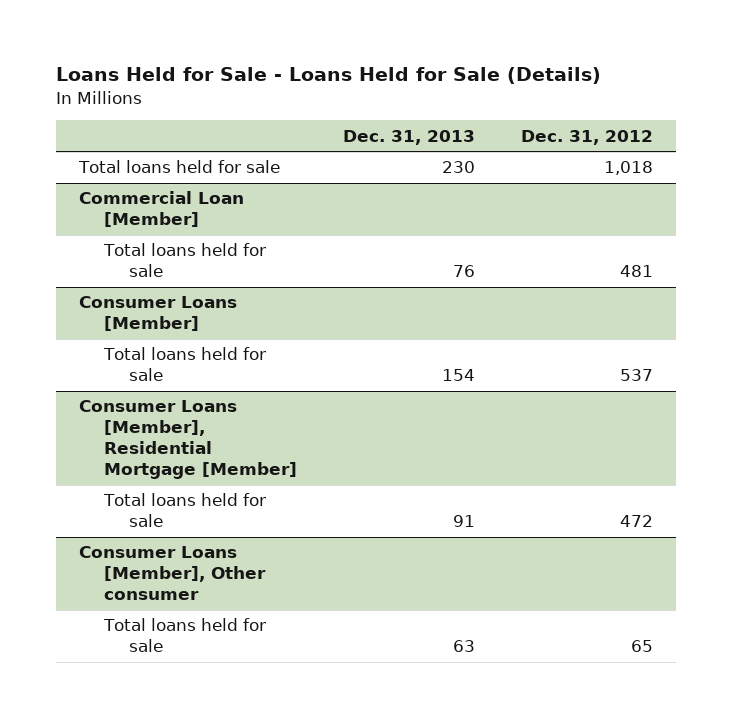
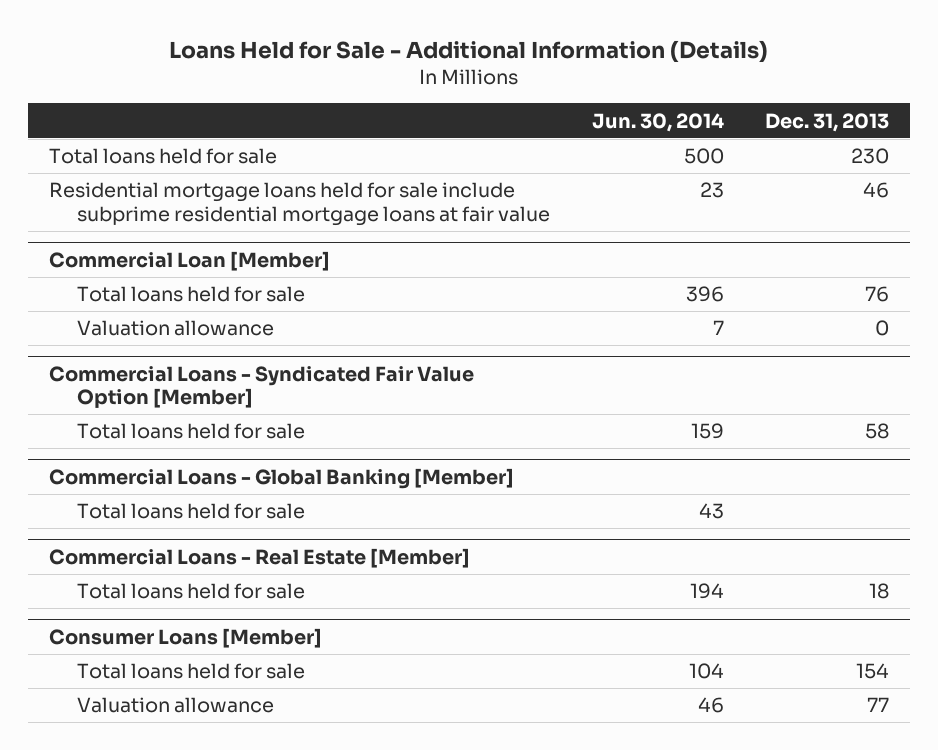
- Loans Held for Sale - Loans Held for Sale (Details)
+ Loans Held for Sale - Additional Information (Details)
- | Dec. 31, 2013 | Dec. 31, 2012
+ | Jun. 30, 2014 | Dec. 31, 2013
+ Residential mortgage loans held for sale include subprime residential mortgage loans at fair value | 23 | 46
@ Commercial Loan [Member]
+ Valuation allowance | 7 | 0
+ Commercial Loans - Syndicated Fair Value Option [Member]
+ Total loans held for sale | 159 | 58
+ Commercial Loans - Global Banking [Member]
+ Total loans held for sale | 43 |
+ Commercial Loans - Real Estate [Member]
+ Total loans held for sale | 194 | 18
- Consumer Loans [Member], Residential Mortgage [Member]
- Total loans held for sale | 91 | 472
- Consumer Loans [Member], Other consumer
- Total loans held for sale | 63 | 65
@ Consumer Loans [Member]
+ Valuation allowance | 46 | 77

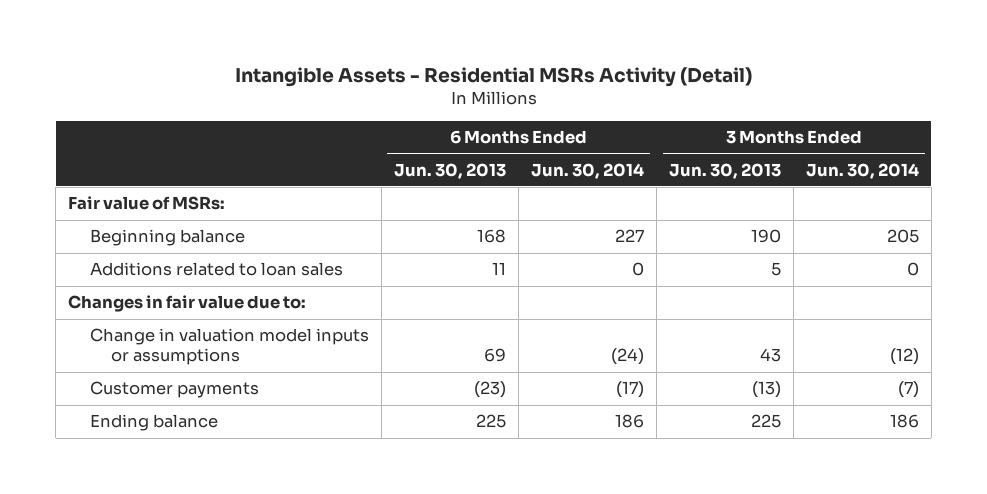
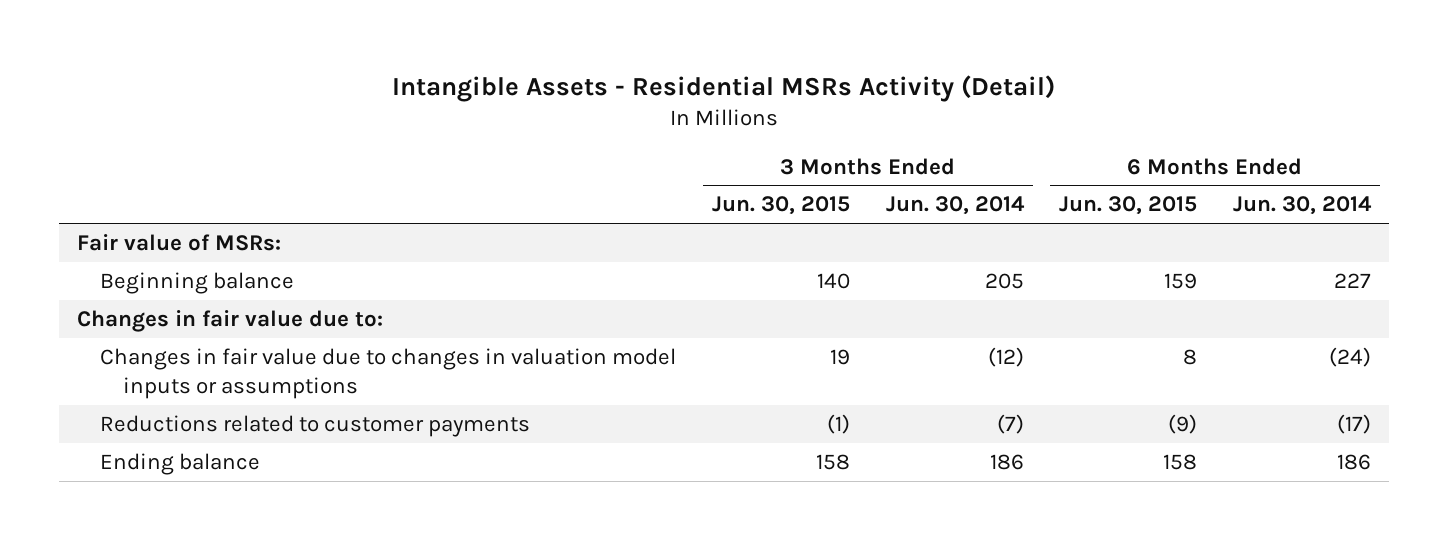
- | 6 Months Ended Jun. 30, 2013 | 6 Months Ended Jun. 30, 2014 | 3 Months Ended Jun. 30, 2013 | 3 Months Ended Jun. 30, 2014
+ | 3 Months Ended Jun. 30, 2015 | 3 Months Ended Jun. 30, 2014 | 6 Months Ended Jun. 30, 2015 | 6 Months Ended Jun. 30, 2014
- Additions related to loan sales | 11 | 0 | 5 | 0
- Change in valuation model inputs or assumptions | 69 | (24) | 43 | (12)
- Customer payments | (23) | (17) | (13) | (7)
+ Changes in fair value due to changes in valuation model inputs or assumptions | 19 | (12) | 8 | (24)
+ Reductions related to customer payments | (1) | (7) | (9) | (17)

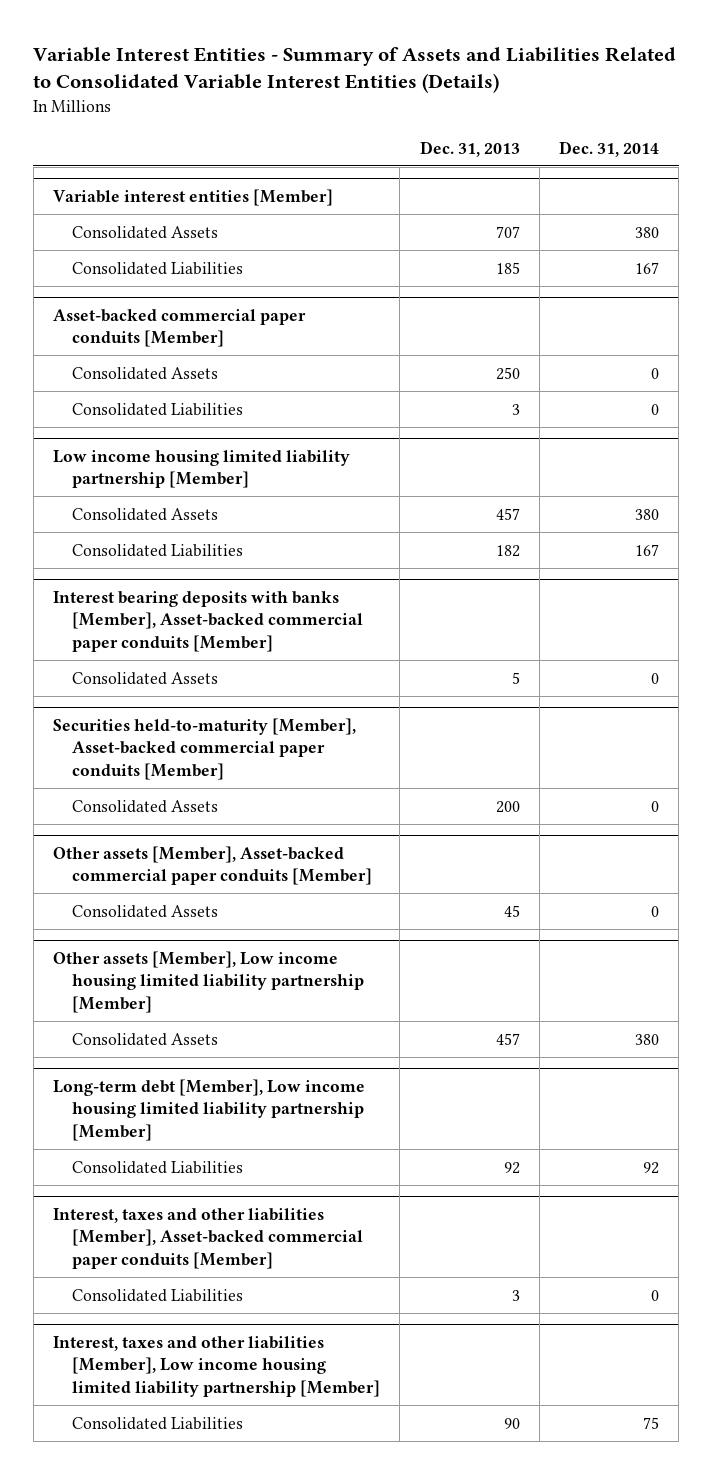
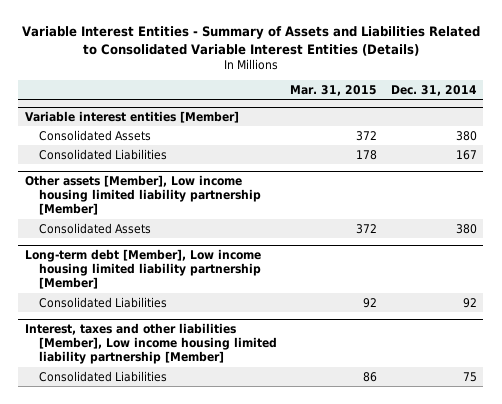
- | Dec. 31, 2013 | Dec. 31, 2014
+ | Mar. 31, 2015 | Dec. 31, 2014
- Asset-backed commercial paper conduits [Member]
- Consolidated Assets | 250 | 0
- Consolidated Liabilities | 3 | 0
- Low income housing limited liability partnership [Member]
- Consolidated Assets | 457 | 380
- Consolidated Liabilities | 182 | 167
- Interest bearing deposits with banks [Member], Asset-backed commercial paper conduits [Member]
- Consolidated Assets | 5 | 0
- Securities held-to-maturity [Member], Asset-backed commercial paper conduits [Member]
- Consolidated Assets | 200 | 0
- Other assets [Member], Asset-backed commercial paper conduits [Member]
- Consolidated Assets | 45 | 0
- Interest, taxes and other liabilities [Member], Asset-backed commercial paper conduits [Member]
- Consolidated Liabilities | 3 | 0

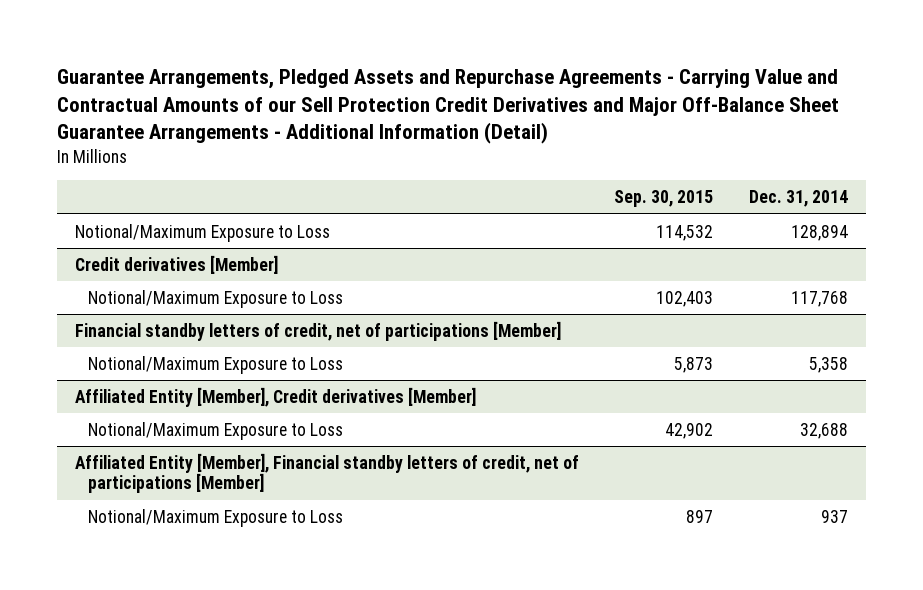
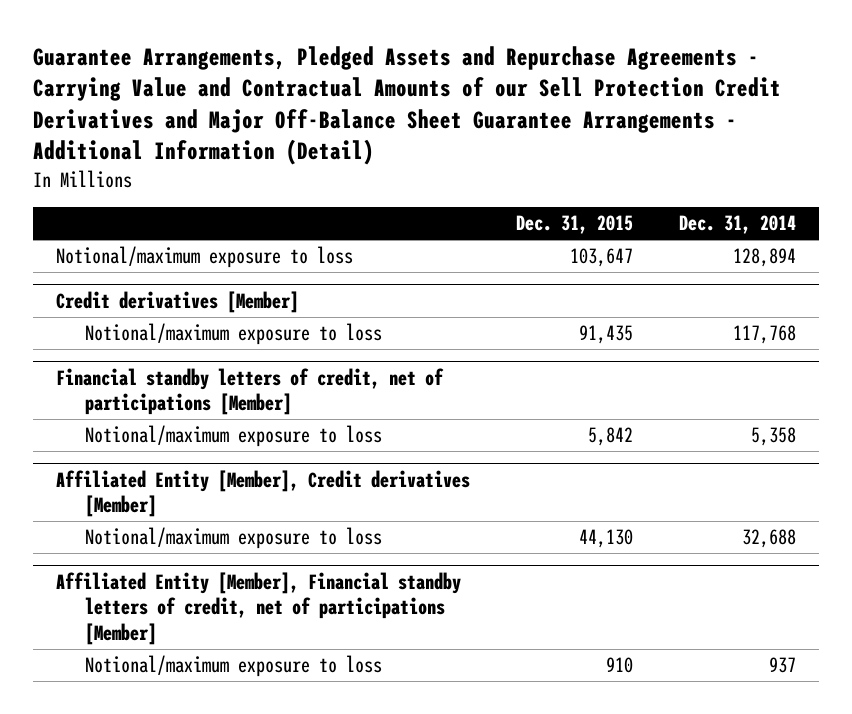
- | Sep. 30, 2015 | Dec. 31, 2014
+ | Dec. 31, 2015 | Dec. 31, 2014
- Notional/Maximum Exposure to Loss | 114,532 | 128,894
+ Notional/maximum exposure to loss | 103,647 | 128,894
@ Credit derivatives [Member]
- Notional/Maximum Exposure to Loss | 102,403 | 117,768
+ Notional/maximum exposure to loss | 91,435 | 117,768
@ Financial standby letters of credit, net of participations [Member]
- Notional/Maximum Exposure to Loss | 5,873 | 5,358
+ Notional/maximum exposure to loss | 5,842 | 5,358
@ Affiliated Entity [Member], Credit derivatives [Member]
- Notional/Maximum Exposure to Loss | 42,902 | 32,688
+ Notional/maximum exposure to loss | 44,130 | 32,688
@ Affiliated Entity [Member], Financial standby letters of credit, net of participations [Member]
- Notional/Maximum Exposure to Loss | 897 | 937
+ Notional/maximum exposure to loss | 910 | 937

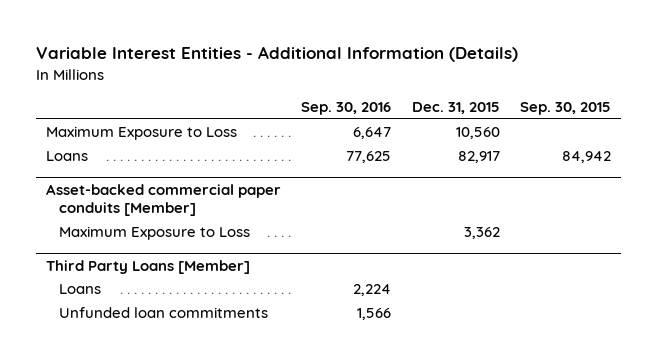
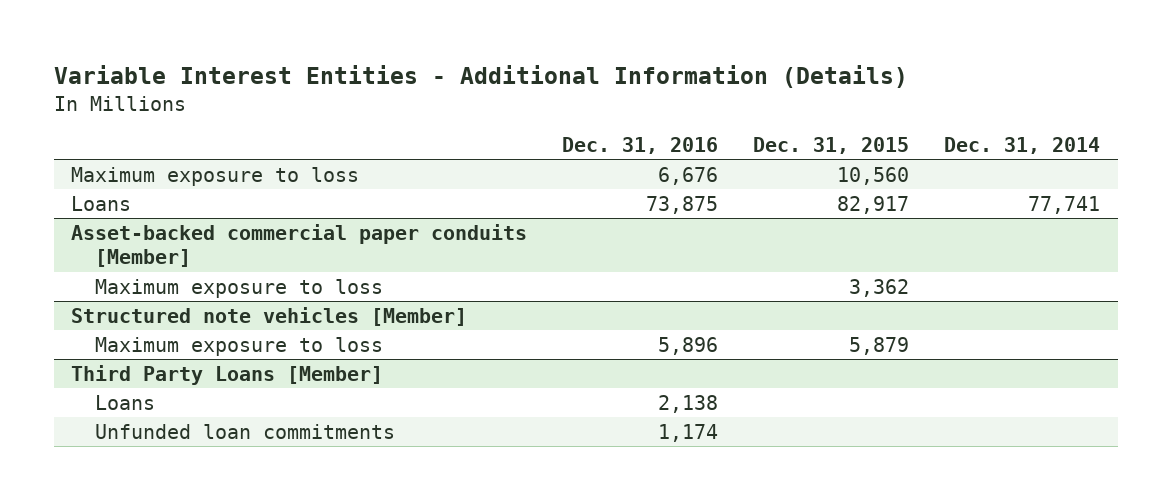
- | Sep. 30, 2016 | Dec. 31, 2015 | Sep. 30, 2015
+ | Dec. 31, 2016 | Dec. 31, 2015 | Dec. 31, 2014
- Maximum Exposure to Loss | 6,647 | 10,560 |
+ Maximum exposure to loss | 6,676 | 10,560 |
@ Asset-backed commercial paper conduits [Member]
- Maximum Exposure to Loss | | 3,362 |
+ Maximum exposure to loss | | 3,362 |
+ Structured note vehicles [Member]
+ Maximum exposure to loss | 5,896 | 5,879 |

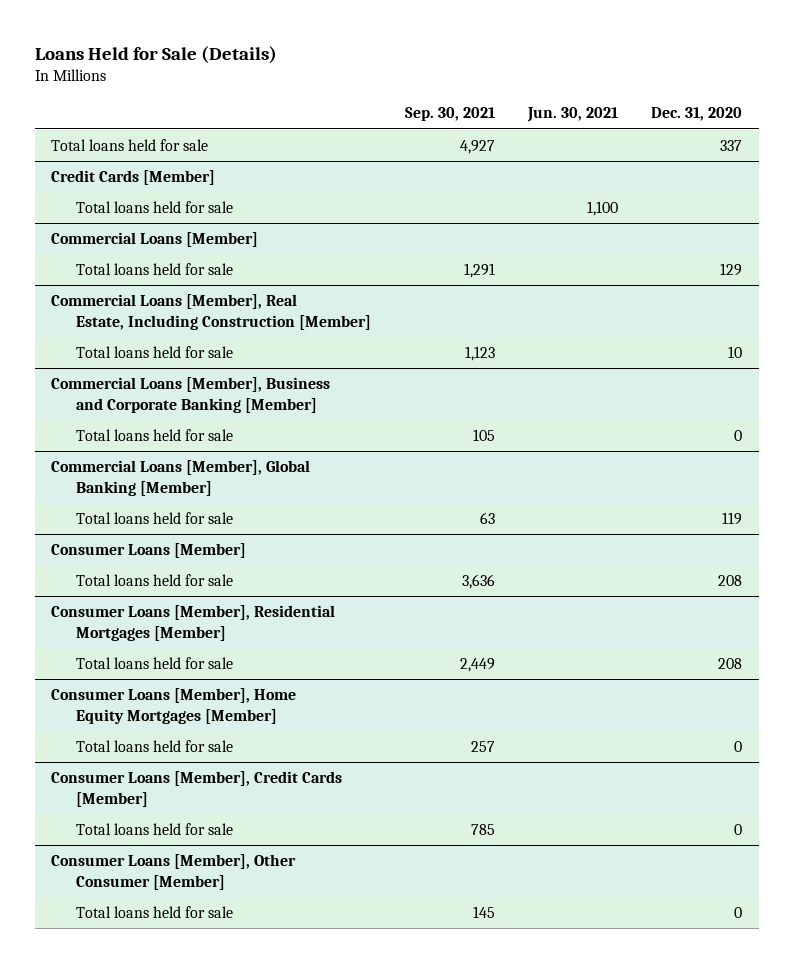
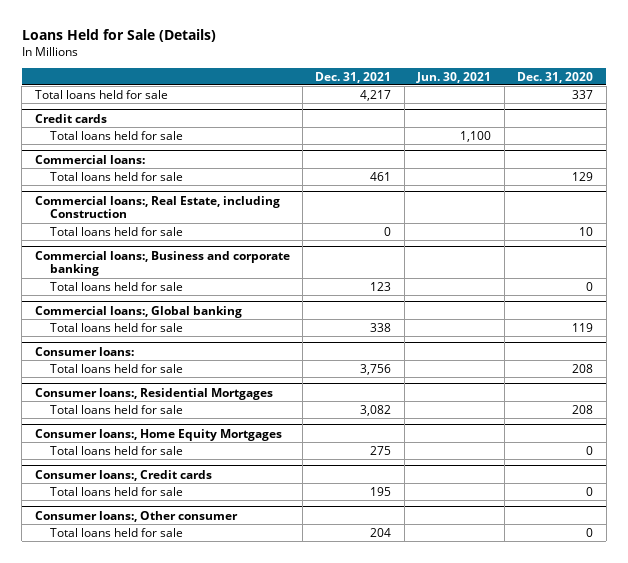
- | Sep. 30, 2021 | Jun. 30, 2021 | Dec. 31, 2020
+ | Dec. 31, 2021 | Jun. 30, 2021 | Dec. 31, 2020
- Credit Cards [Member]
+ Credit cards
- Commercial Loans [Member]
+ Commercial loans:
- Commercial Loans [Member], Real Estate, Including Construction [Member]
+ Commercial loans:, Real Estate, including Construction
- Commercial Loans [Member], Business and Corporate Banking [Member]
+ Commercial loans:, Business and corporate banking
- Commercial Loans [Member], Global Banking [Member]
+ Commercial loans:, Global banking
- Consumer Loans [Member]
+ Consumer loans:
- Consumer Loans [Member], Residential Mortgages [Member]
+ Consumer loans:, Residential Mortgages
- Consumer Loans [Member], Home Equity Mortgages [Member]
+ Consumer loans:, Home Equity Mortgages
- Consumer Loans [Member], Credit Cards [Member]
+ Consumer loans:, Credit cards
- Consumer Loans [Member], Other Consumer [Member]
+ Consumer loans:, Other consumer

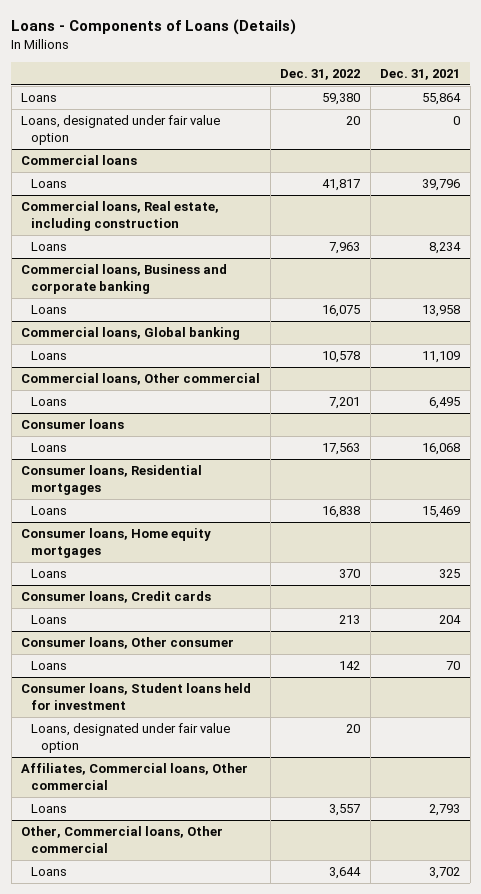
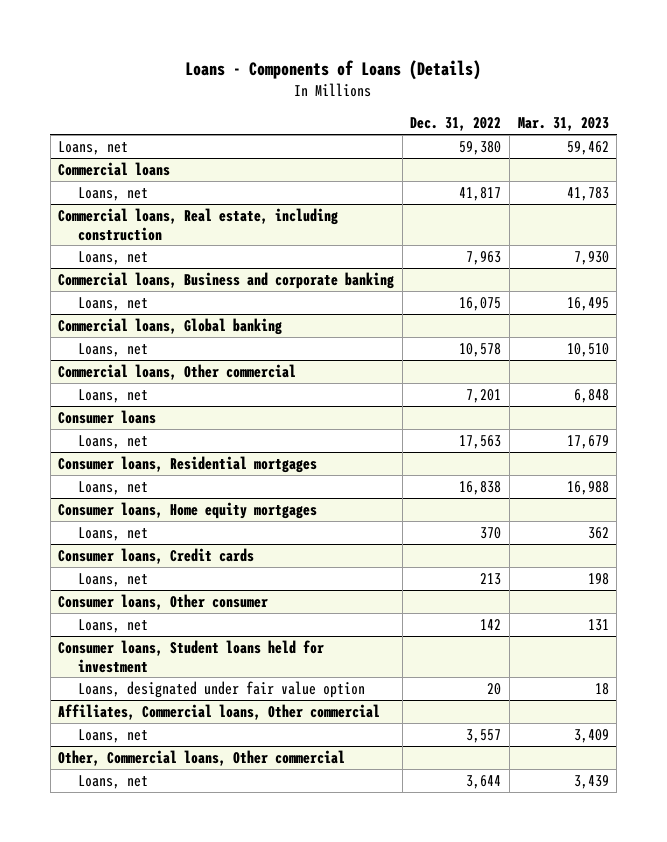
- | Dec. 31, 2022 | Dec. 31, 2021
+ | Dec. 31, 2022 | Mar. 31, 2023
- Loans | 59,380 | 55,864
- Loans, designated under fair value option | 20 | 0
+ Loans, net | 59,380 | 59,462
@ Commercial loans
- Loans | 41,817 | 39,796
+ Loans, net | 41,817 | 41,783
@ Commercial loans, Real estate, including construction
- Loans | 7,963 | 8,234
+ Loans, net | 7,963 | 7,930
@ Commercial loans, Business and corporate banking
- Loans | 16,075 | 13,958
+ Loans, net | 16,075 | 16,495
@ Commercial loans, Global banking
- Loans | 10,578 | 11,109
+ Loans, net | 10,578 | 10,510
@ Commercial loans, Other commercial
- Loans | 7,201 | 6,495
+ Loans, net | 7,201 | 6,848
@ Consumer loans
- Loans | 17,563 | 16,068
+ Loans, net | 17,563 | 17,679
@ Consumer loans, Residential mortgages
- Loans | 16,838 | 15,469
+ Loans, net | 16,838 | 16,988
@ Consumer loans, Home equity mortgages
- Loans | 370 | 325
+ Loans, net | 370 | 362
@ Consumer loans, Credit cards
- Loans | 213 | 204
+ Loans, net | 213 | 198
@ Consumer loans, Other consumer
- Loans | 142 | 70
+ Loans, net | 142 | 131
@ Affiliates, Commercial loans, Other commercial
- Loans | 3,557 | 2,793
+ Loans, net | 3,557 | 3,409
@ Other, Commercial loans, Other commercial
- Loans | 3,644 | 3,702
+ Loans, net | 3,644 | 3,439

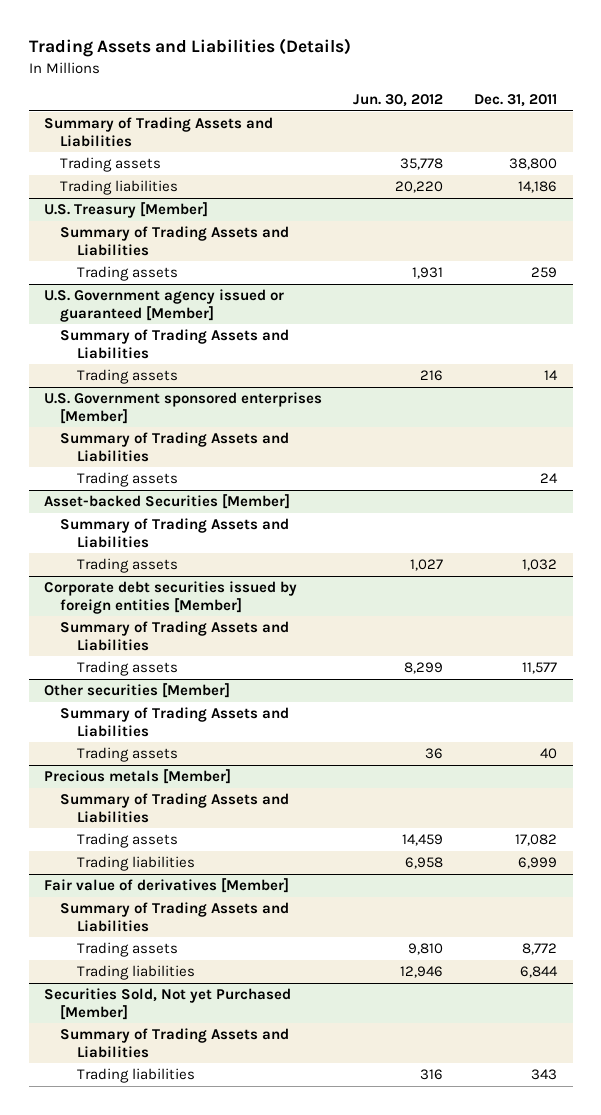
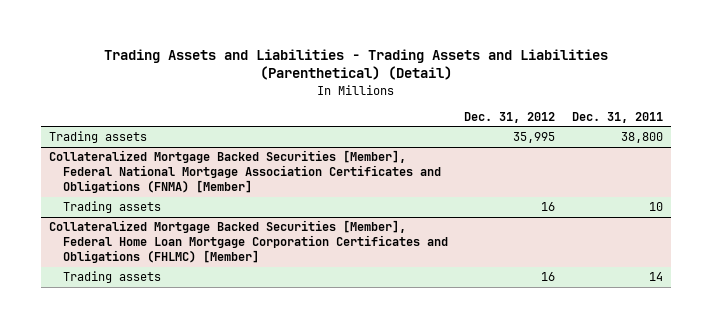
- Trading Assets and Liabilities (Details)
+ Trading Assets and Liabilities - Trading Assets and Liabilities (Parenthetical) (Detail)
- | Jun. 30, 2012 | Dec. 31, 2011
+ | Dec. 31, 2012 | Dec. 31, 2011
- Summary of Trading Assets and Liabilities
- Trading liabilities | 20,220 | 14,186
- U.S. Treasury [Member]
- Summary of Trading Assets and Liabilities
- Trading assets | 1,931 | 259
- U.S. Government agency issued or guaranteed [Member]
- Summary of Trading Assets and Liabilities
+ Collateralized Mortgage Backed Securities [Member], Federal National Mortgage Association Certificates and Obligations (FNMA) [Member]
+ Trading assets | 16 | 10
+ Collateralized Mortgage Backed Securities [Member], Federal Home Loan Mortgage Corporation Certificates and Obligations (FHLMC) [Member]
- U.S. Government sponsored enterprises [Member]
- Summary of Trading Assets and Liabilities
- Trading assets | | 24
- Asset-backed Securities [Member]
- Summary of Trading Assets and Liabilities
- Trading assets | 1,027 | 1,032
- Corporate debt securities issued by foreign entities [Member]
- Summary of Trading Assets and Liabilities
- Trading assets | 8,299 | 11,577
- Other securities [Member]
- Summary of Trading Assets and Liabilities
- Trading assets | 36 | 40
- Precious metals [Member]
- Summary of Trading Assets and Liabilities
- Trading assets | 14,459 | 17,082
- Trading liabilities | 6,958 | 6,999
- Fair value of derivatives [Member]
- Summary of Trading Assets and Liabilities
- Trading assets | 9,810 | 8,772
- Trading liabilities | 12,946 | 6,844
- Securities Sold, Not yet Purchased [Member]
- Summary of Trading Assets and Liabilities
- Trading liabilities | 316 | 343

